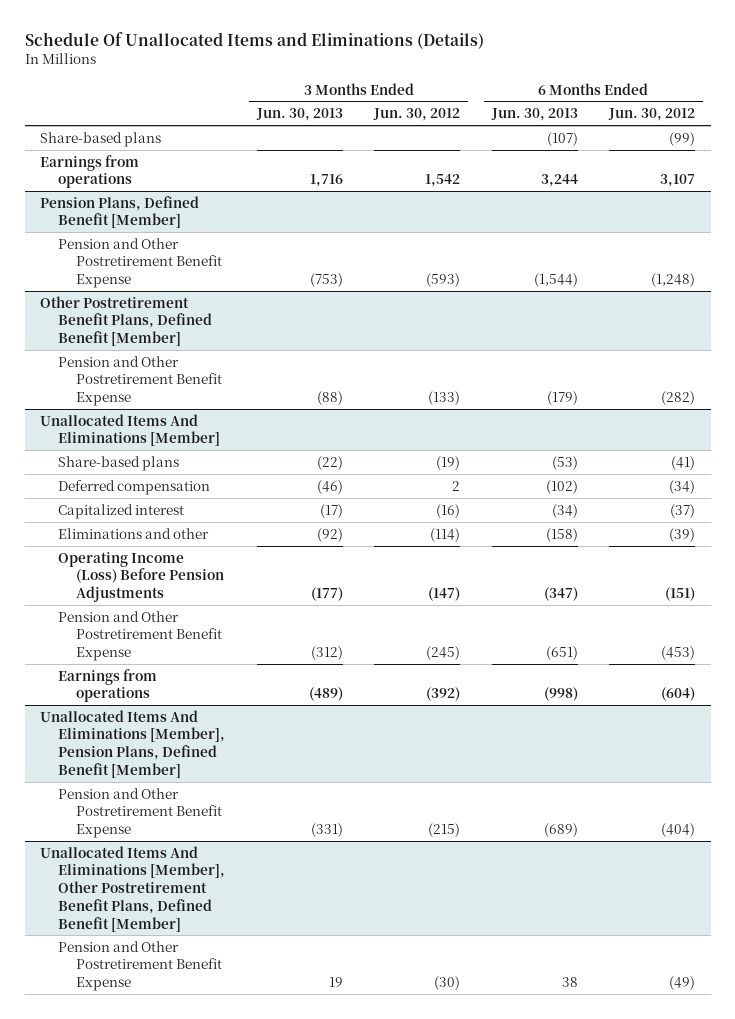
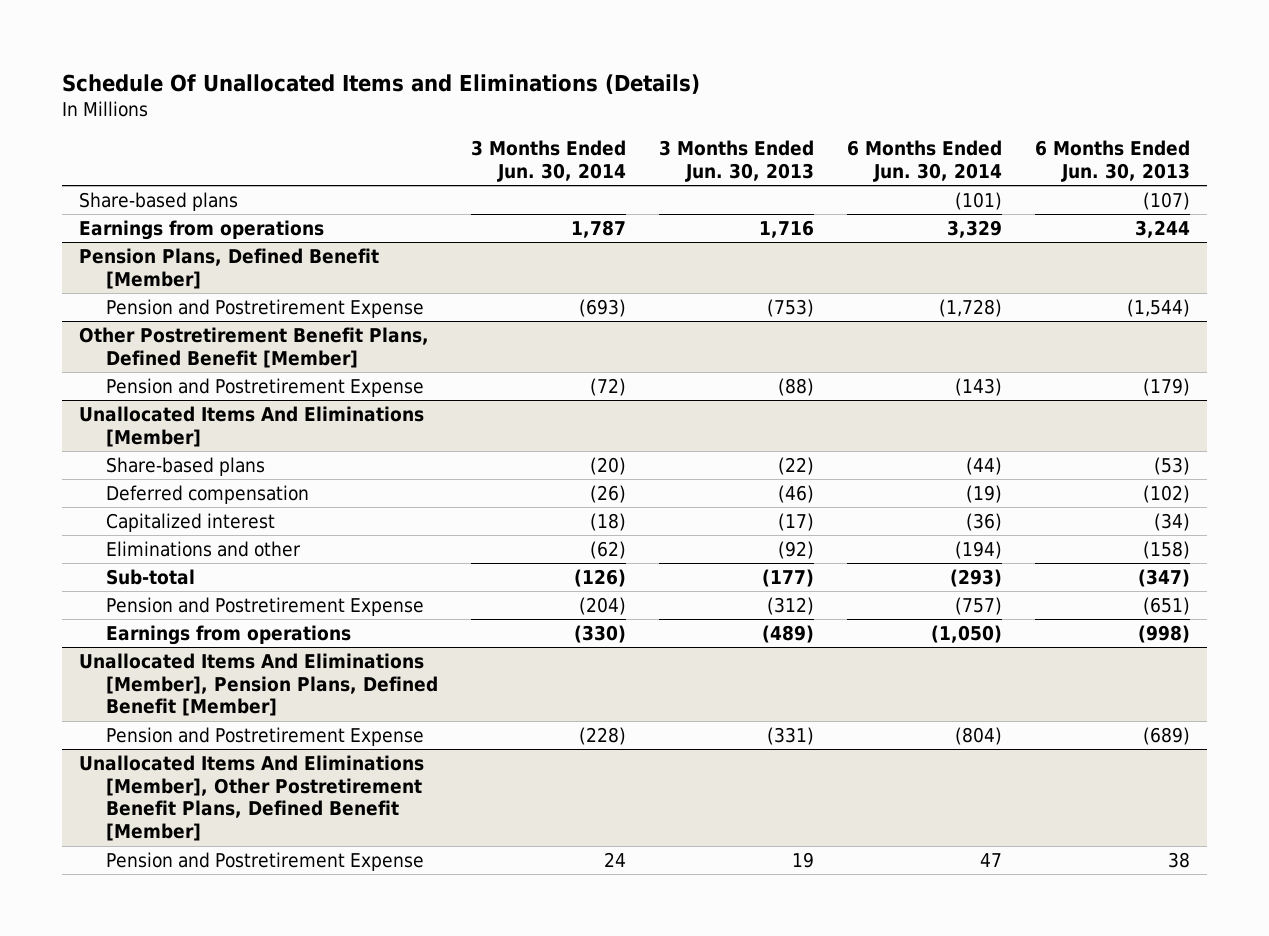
- | 3 Months Ended Jun. 30, 2013 | 3 Months Ended Jun. 30, 2012 | 6 Months Ended Jun. 30, 2013 | 6 Months Ended Jun. 30, 2012
+ | 3 Months Ended Jun. 30, 2014 | 3 Months Ended Jun. 30, 2013 | 6 Months Ended Jun. 30, 2014 | 6 Months Ended Jun. 30, 2013
@ Pension Plans, Defined Benefit [Member]
- Pension and Other Postretirement Benefit Expense | (753) | (593) | (1,544) | (1,248)
+ Pension and Postretirement Expense | (693) | (753) | (1,728) | (1,544)
@ Other Postretirement Benefit Plans, Defined Benefit [Member]
- Pension and Other Postretirement Benefit Expense | (88) | (133) | (179) | (282)
+ Pension and Postretirement Expense | (72) | (88) | (143) | (179)
@ Unallocated Items And Eliminations [Member]
- Operating Income (Loss) Before Pension Adjustments | (177) | (147) | (347) | (151)
- Pension and Other Postretirement Benefit Expense | (312) | (245) | (651) | (453)
+ Sub-total | (126) | (177) | (293) | (347)
+ Pension and Postretirement Expense | (204) | (312) | (757) | (651)
@ Unallocated Items And Eliminations [Member], Pension Plans, Defined Benefit [Member]
- Pension and Other Postretirement Benefit Expense | (331) | (215) | (689) | (404)
+ Pension and Postretirement Expense | (228) | (331) | (804) | (689)
@ Unallocated Items And Eliminations [Member], Other Postretirement Benefit Plans, Defined Benefit [Member]
- Pension and Other Postretirement Benefit Expense | 19 | (30) | 38 | (49)
+ Pension and Postretirement Expense | 24 | 19 | 47 | 38

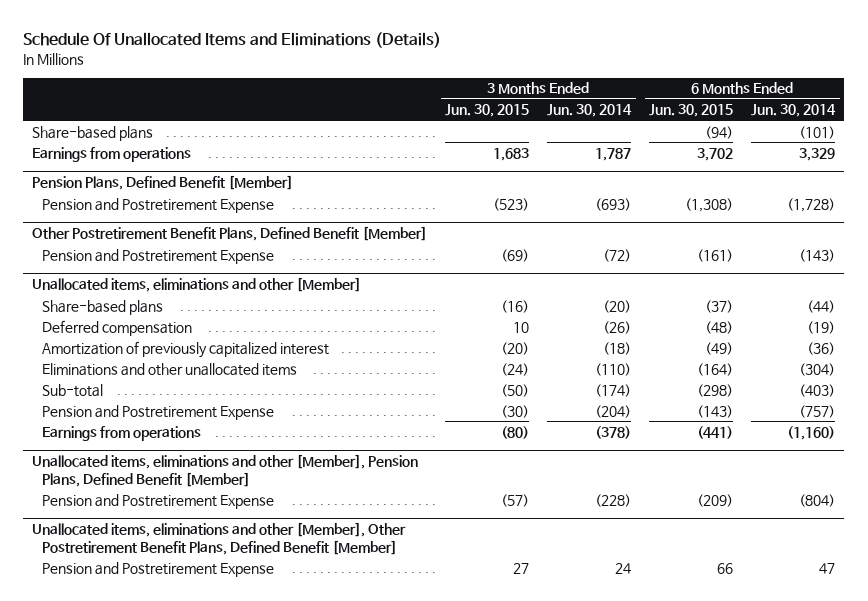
- | 3 Months Ended Jun. 30, 2014 | 3 Months Ended Jun. 30, 2013 | 6 Months Ended Jun. 30, 2014 | 6 Months Ended Jun. 30, 2013
+ | 3 Months Ended Jun. 30, 2015 | 3 Months Ended Jun. 30, 2014 | 6 Months Ended Jun. 30, 2015 | 6 Months Ended Jun. 30, 2014
- Unallocated Items And Eliminations [Member]
+ Unallocated items, eliminations and other [Member]
- Capitalized interest | (18) | (17) | (36) | (34)
- Eliminations and other | (62) | (92) | (194) | (158)
- Sub-total | (126) | (177) | (293) | (347)
+ Amortization of previously capitalized interest | (20) | (18) | (49) | (36)
+ Eliminations and other unallocated items | (24) | (110) | (164) | (304)
+ Sub-total | (50) | (174) | (298) | (403)
- Earnings from operations | (330) | (489) | (1,050) | (998)
- Unallocated Items And Eliminations [Member], Pension Plans, Defined Benefit [Member]
+ Earnings from operations | (80) | (378) | (441) | (1,160)
+ Unallocated items, eliminations and other [Member], Pension Plans, Defined Benefit [Member]
- Unallocated Items And Eliminations [Member], Other Postretirement Benefit Plans, Defined Benefit [Member]
+ Unallocated items, eliminations and other [Member], Other Postretirement Benefit Plans, Defined Benefit [Member]

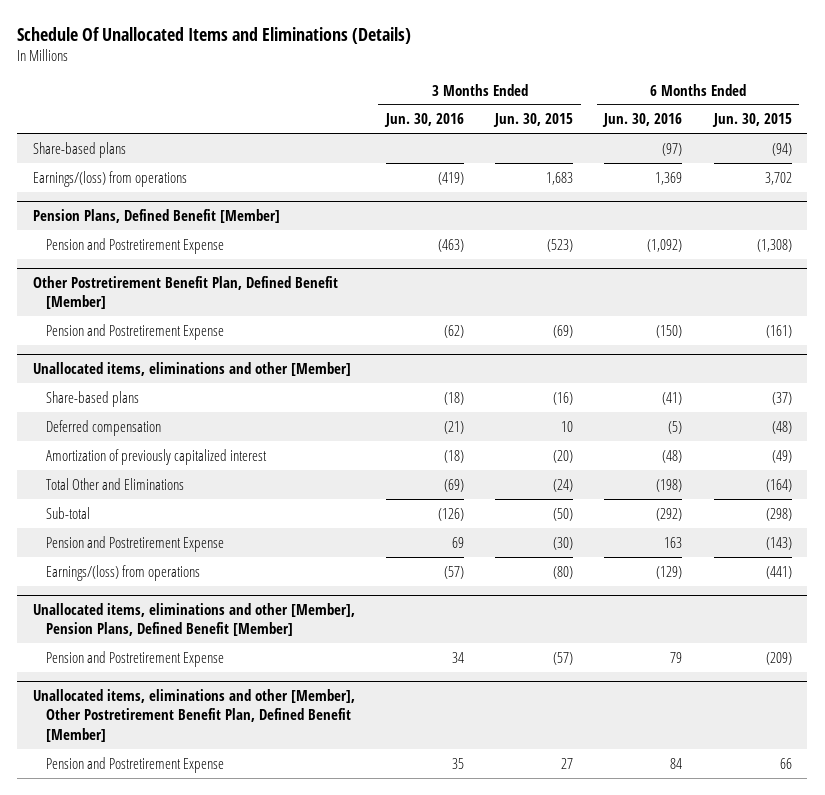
- | 3 Months Ended Jun. 30, 2015 | 3 Months Ended Jun. 30, 2014 | 6 Months Ended Jun. 30, 2015 | 6 Months Ended Jun. 30, 2014
+ | 3 Months Ended Jun. 30, 2016 | 3 Months Ended Jun. 30, 2015 | 6 Months Ended Jun. 30, 2016 | 6 Months Ended Jun. 30, 2015
- Earnings from operations | 1,683 | 1,787 | 3,702 | 3,329
+ Earnings/(loss) from operations | (419) | 1,683 | 1,369 | 3,702
- Other Postretirement Benefit Plans, Defined Benefit [Member]
+ Other Postretirement Benefit Plan, Defined Benefit [Member]
@ Unallocated items, eliminations and other [Member]
- Eliminations and other unallocated items | (24) | (110) | (164) | (304)
+ Total Other and Eliminations | (69) | (24) | (198) | (164)
- Earnings from operations | (80) | (378) | (441) | (1,160)
+ Earnings/(loss) from operations | (57) | (80) | (129) | (441)
- Unallocated items, eliminations and other [Member], Other Postretirement Benefit Plans, Defined Benefit [Member]
+ Unallocated items, eliminations and other [Member], Other Postretirement Benefit Plan, Defined Benefit [Member]

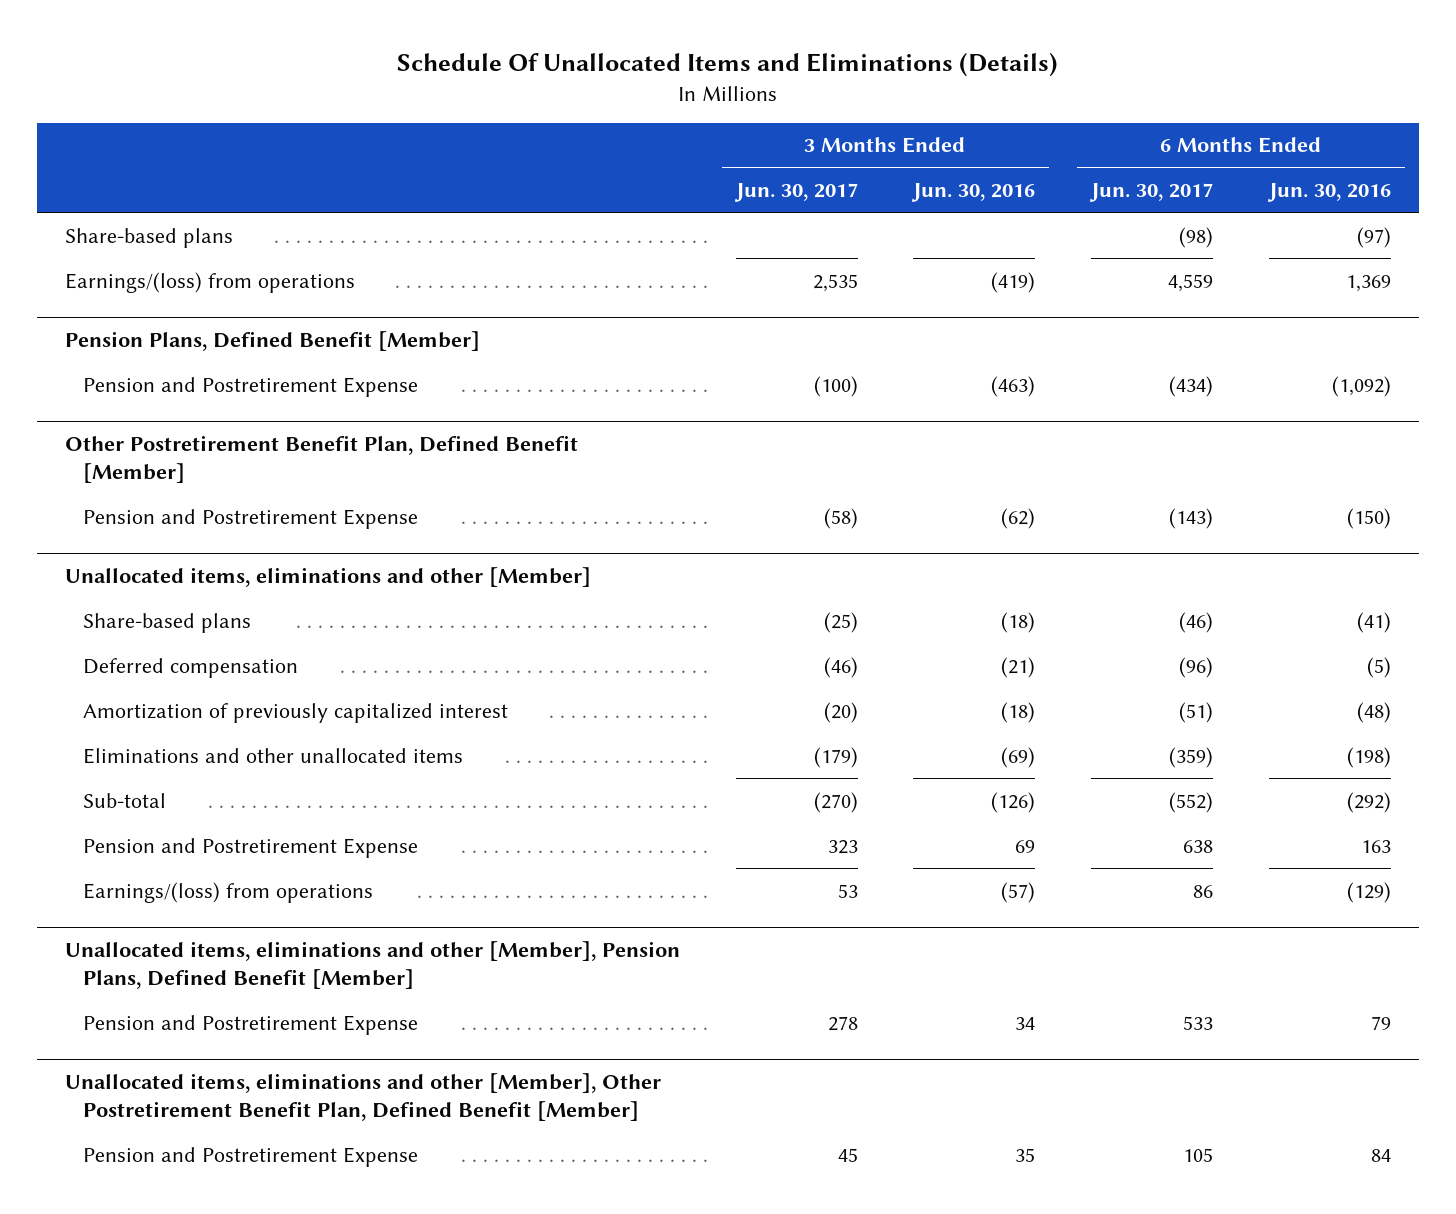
- | 3 Months Ended Jun. 30, 2016 | 3 Months Ended Jun. 30, 2015 | 6 Months Ended Jun. 30, 2016 | 6 Months Ended Jun. 30, 2015
+ | 3 Months Ended Jun. 30, 2017 | 3 Months Ended Jun. 30, 2016 | 6 Months Ended Jun. 30, 2017 | 6 Months Ended Jun. 30, 2016
@ Unallocated items, eliminations and other [Member]
- Total Other and Eliminations | (69) | (24) | (198) | (164)
+ Eliminations and other unallocated items | (179) | (69) | (359) | (198)

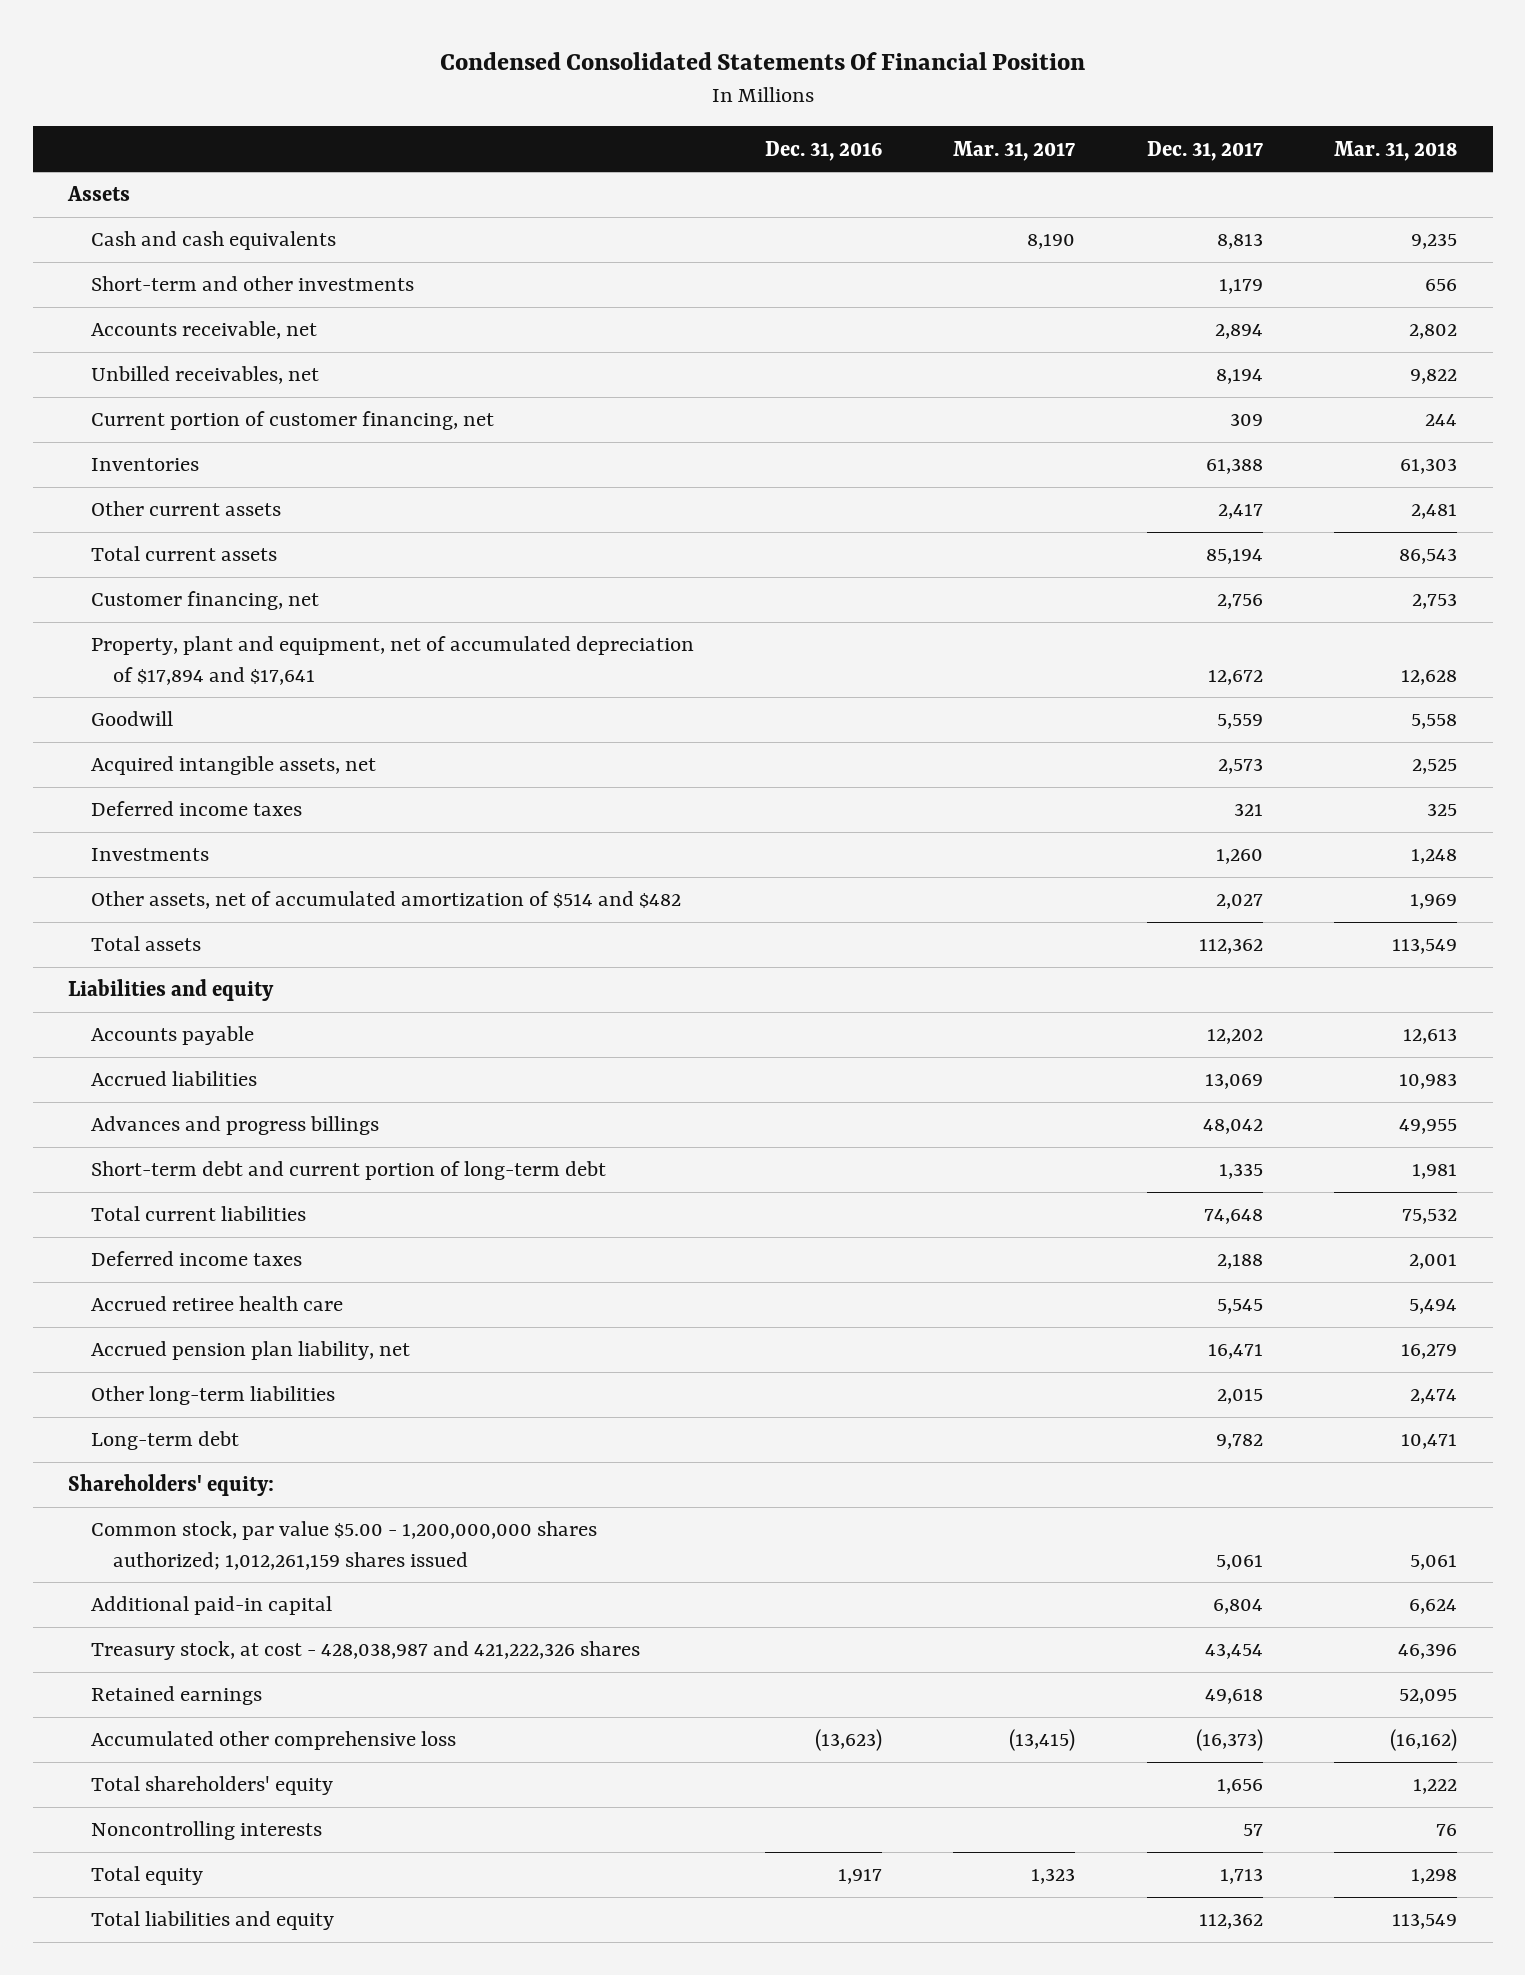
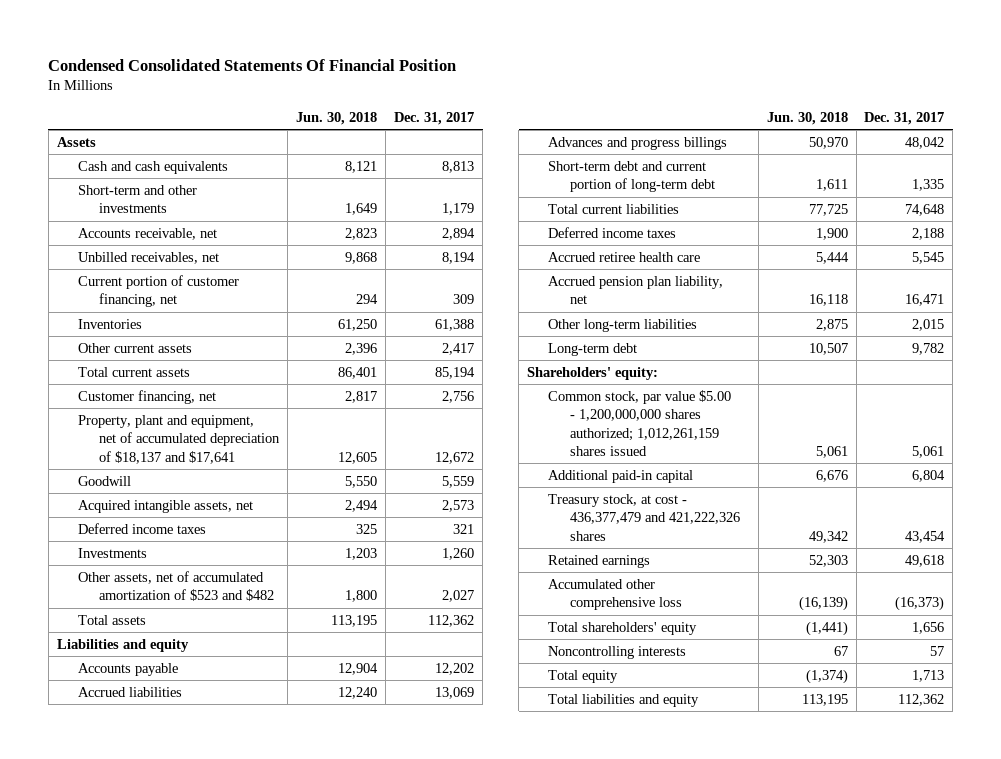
- | Dec. 31, 2016 | Mar. 31, 2017 | Dec. 31, 2017 | Mar. 31, 2018
+ | Jun. 30, 2018 | Dec. 31, 2017
- Property, plant and equipment, net of accumulated depreciation of $17,894 and $17,641 | | | 12,672 | 12,628
+ Property, plant and equipment, net of accumulated depreciation of $18,137 and $17,641 | 12,605 | 12,672
- Other assets, net of accumulated amortization of $514 and $482 | | | 2,027 | 1,969
+ Other assets, net of accumulated amortization of $523 and $482 | 1,800 | 2,027
- Treasury stock, at cost - 428,038,987 and 421,222,326 shares | | | 43,454 | 46,396
+ Treasury stock, at cost - 436,377,479 and 421,222,326 shares | 49,342 | 43,454

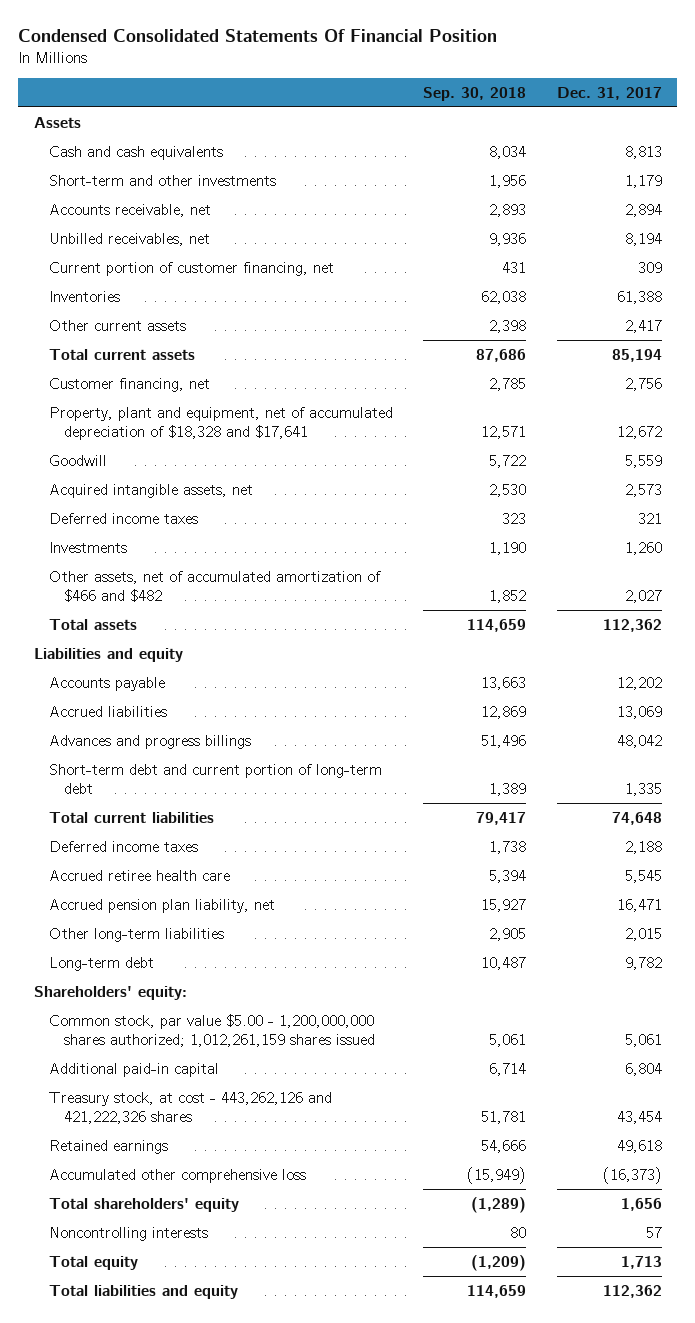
- | Jun. 30, 2018 | Dec. 31, 2017
+ | Sep. 30, 2018 | Dec. 31, 2017
- Property, plant and equipment, net of accumulated depreciation of $18,137 and $17,641 | 12,605 | 12,672
+ Property, plant and equipment, net of accumulated depreciation of $18,328 and $17,641 | 12,571 | 12,672
- Other assets, net of accumulated amortization of $523 and $482 | 1,800 | 2,027
+ Other assets, net of accumulated amortization of $466 and $482 | 1,852 | 2,027
- Treasury stock, at cost - 436,377,479 and 421,222,326 shares | 49,342 | 43,454
+ Treasury stock, at cost - 443,262,126 and 421,222,326 shares | 51,781 | 43,454

